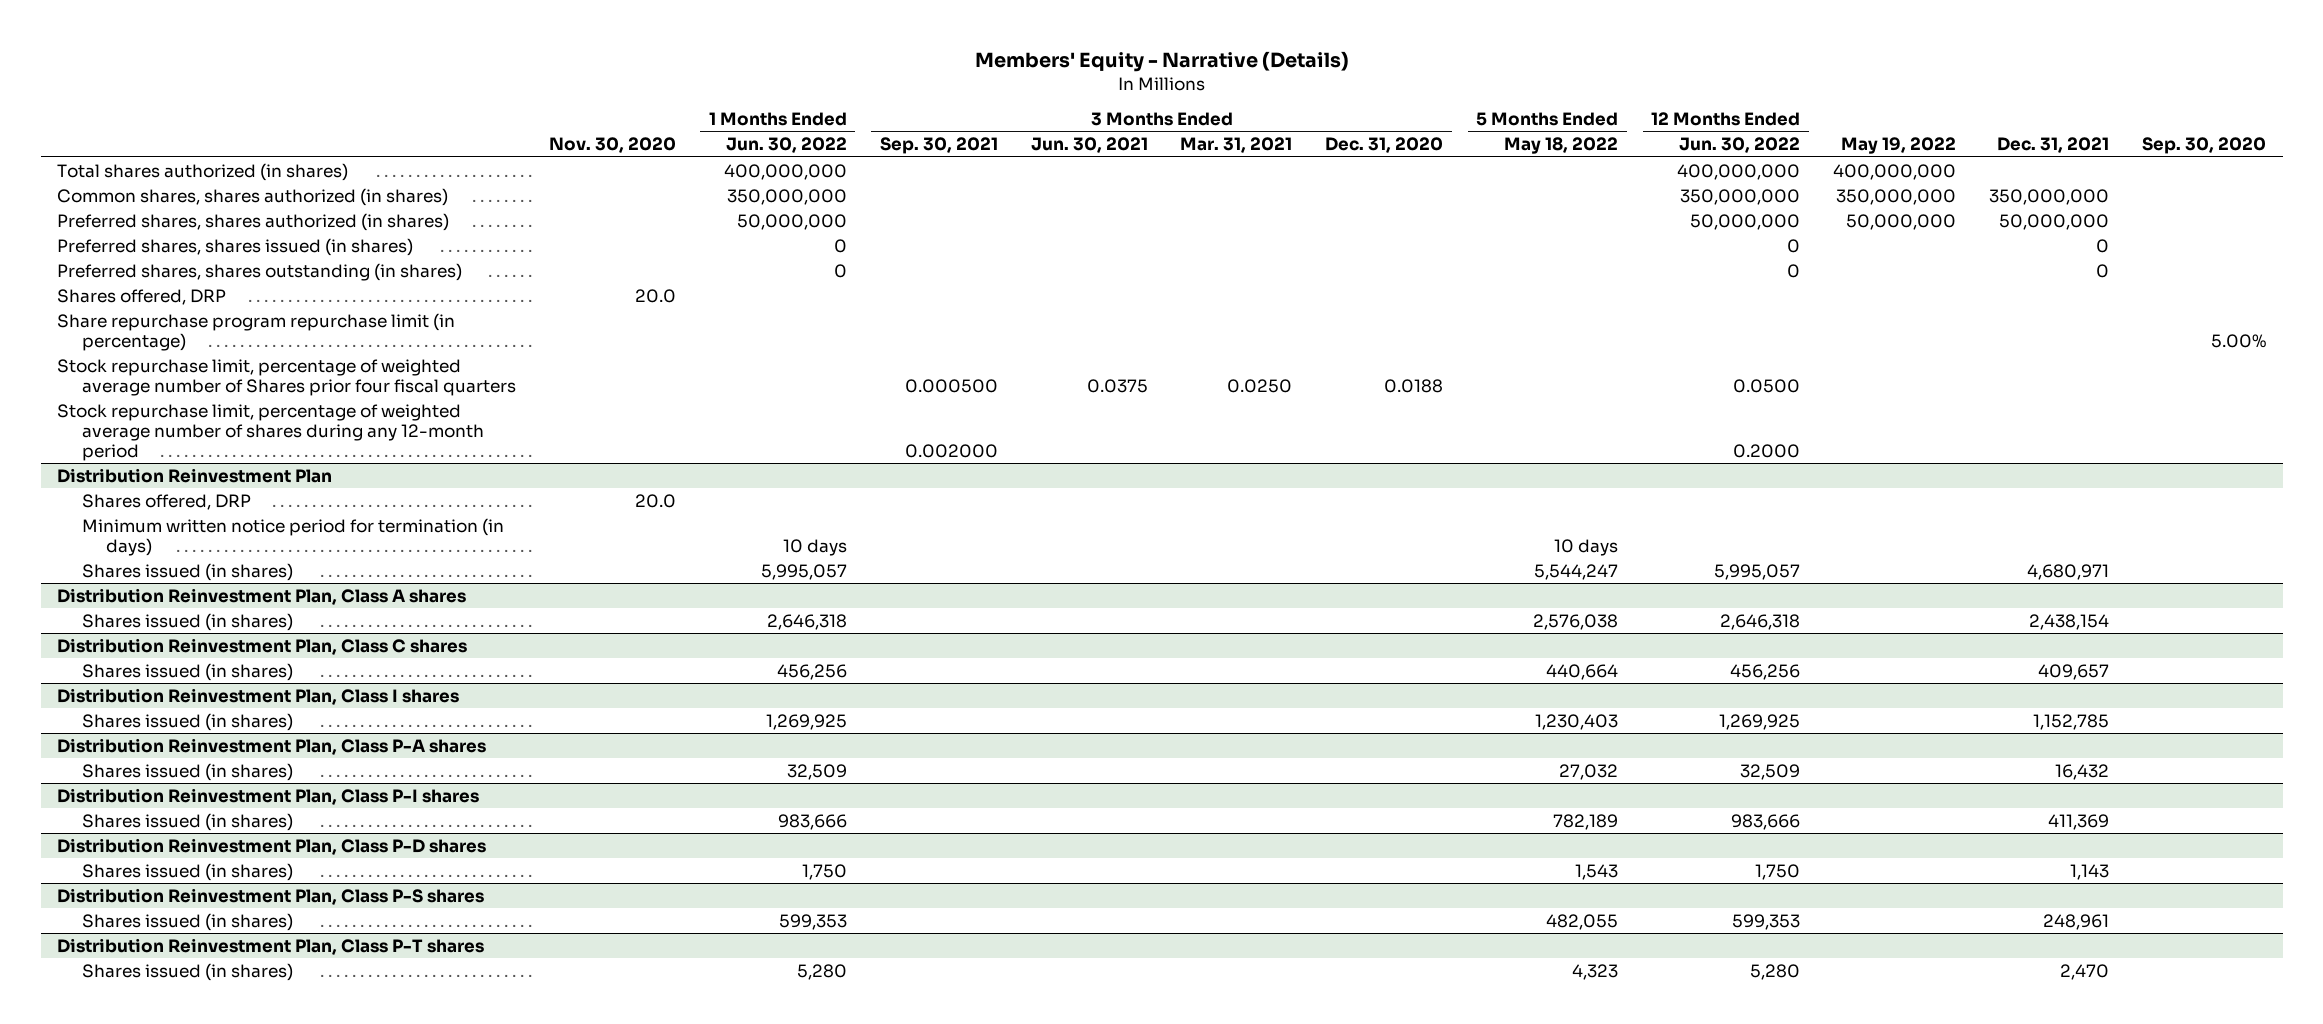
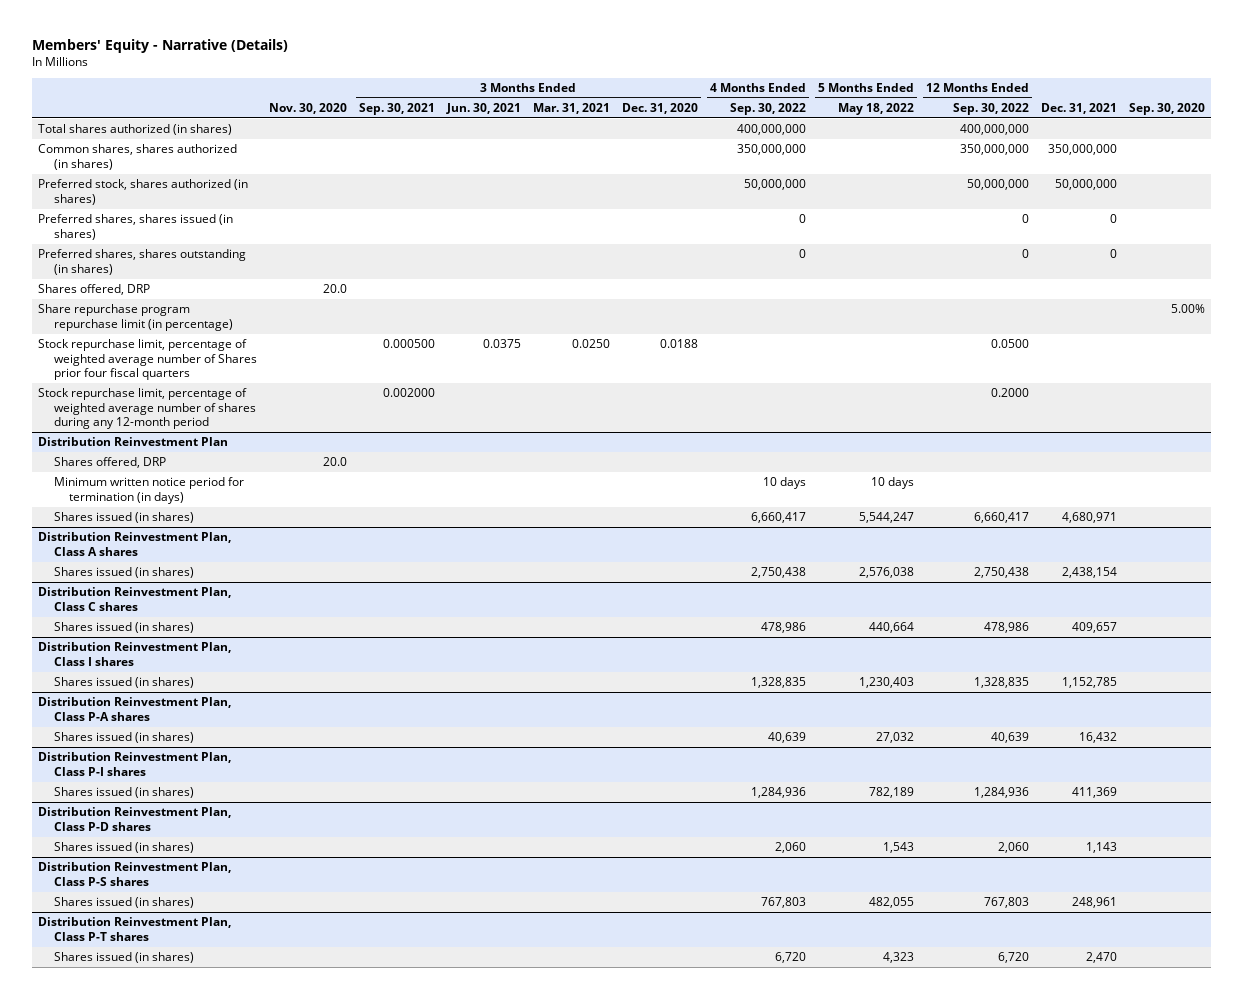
- | Nov. 30, 2020 | 1 Months Ended Jun. 30, 2022 | 3 Months Ended Sep. 30, 2021 | 3 Months Ended Jun. 30, 2021 | 3 Months Ended Mar. 31, 2021 | 3 Months Ended Dec. 31, 2020 | 5 Months Ended May 18, 2022 | 12 Months Ended Jun. 30, 2022 | May 19, 2022 | Dec. 31, 2021 | Sep. 30, 2020
+ | Nov. 30, 2020 | 3 Months Ended Sep. 30, 2021 | 3 Months Ended Jun. 30, 2021 | 3 Months Ended Mar. 31, 2021 | 3 Months Ended Dec. 31, 2020 | 4 Months Ended Sep. 30, 2022 | 5 Months Ended May 18, 2022 | 12 Months Ended Sep. 30, 2022 | Dec. 31, 2021 | Sep. 30, 2020
- Preferred shares, shares authorized (in shares) | | 50,000,000 | | | | | | 50,000,000 | 50,000,000 | 50,000,000 |
+ Preferred stock, shares authorized (in shares) | | | | | | 50,000,000 | | 50,000,000 | 50,000,000 |

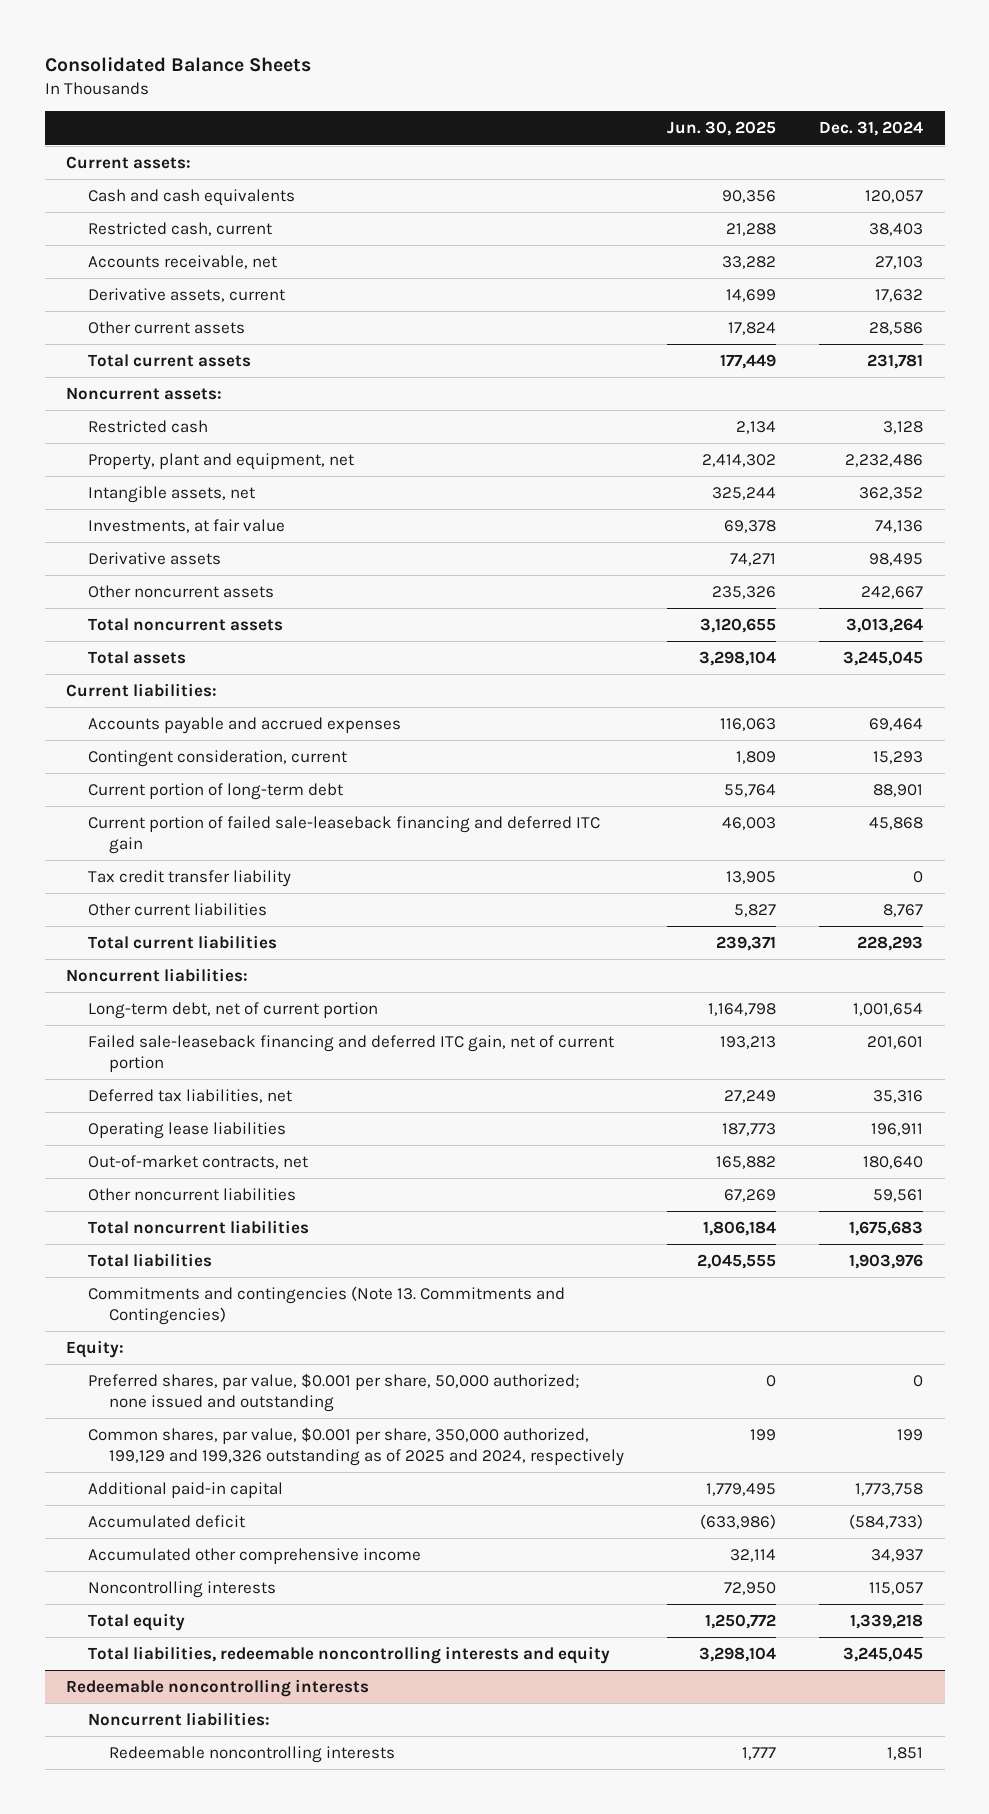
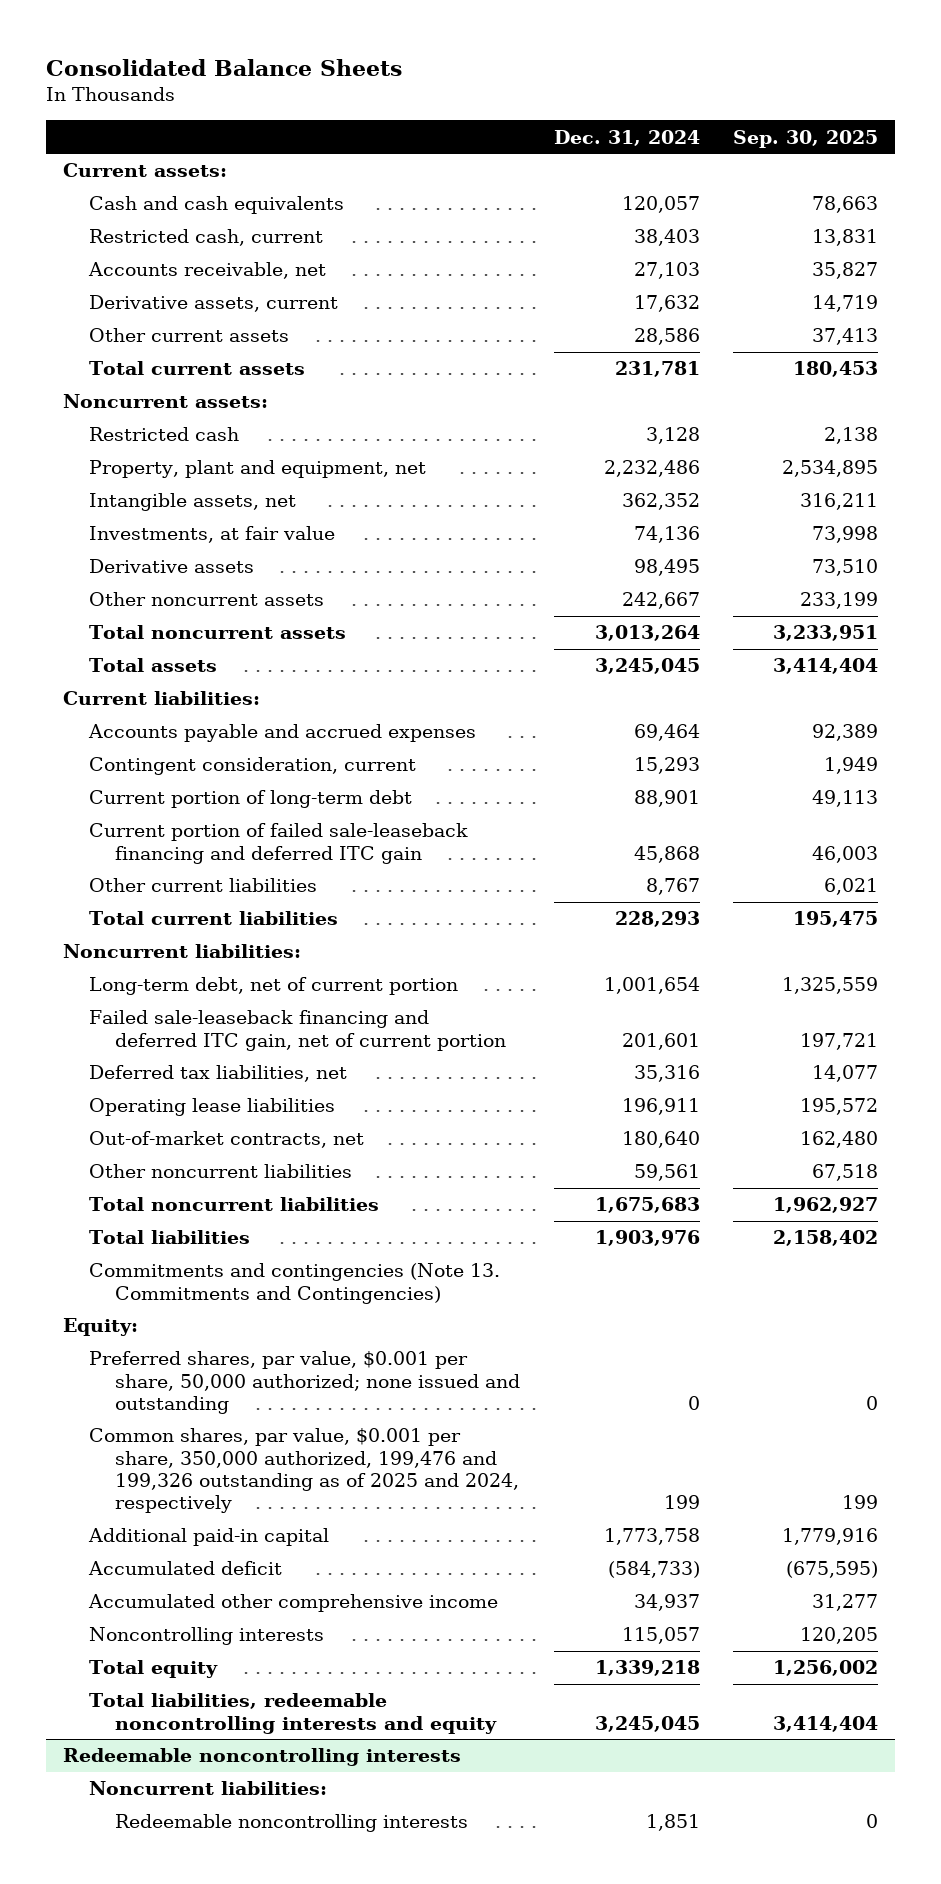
- | Jun. 30, 2025 | Dec. 31, 2024
+ | Dec. 31, 2024 | Sep. 30, 2025
- Tax credit transfer liability | 13,905 | 0
- Common shares, par value, $0.001 per share, 350,000 authorized, 199,129 and 199,326 outstanding as of 2025 and 2024, respectively | 199 | 199
+ Common shares, par value, $0.001 per share, 350,000 authorized, 199,476 and 199,326 outstanding as of 2025 and 2024, respectively | 199 | 199

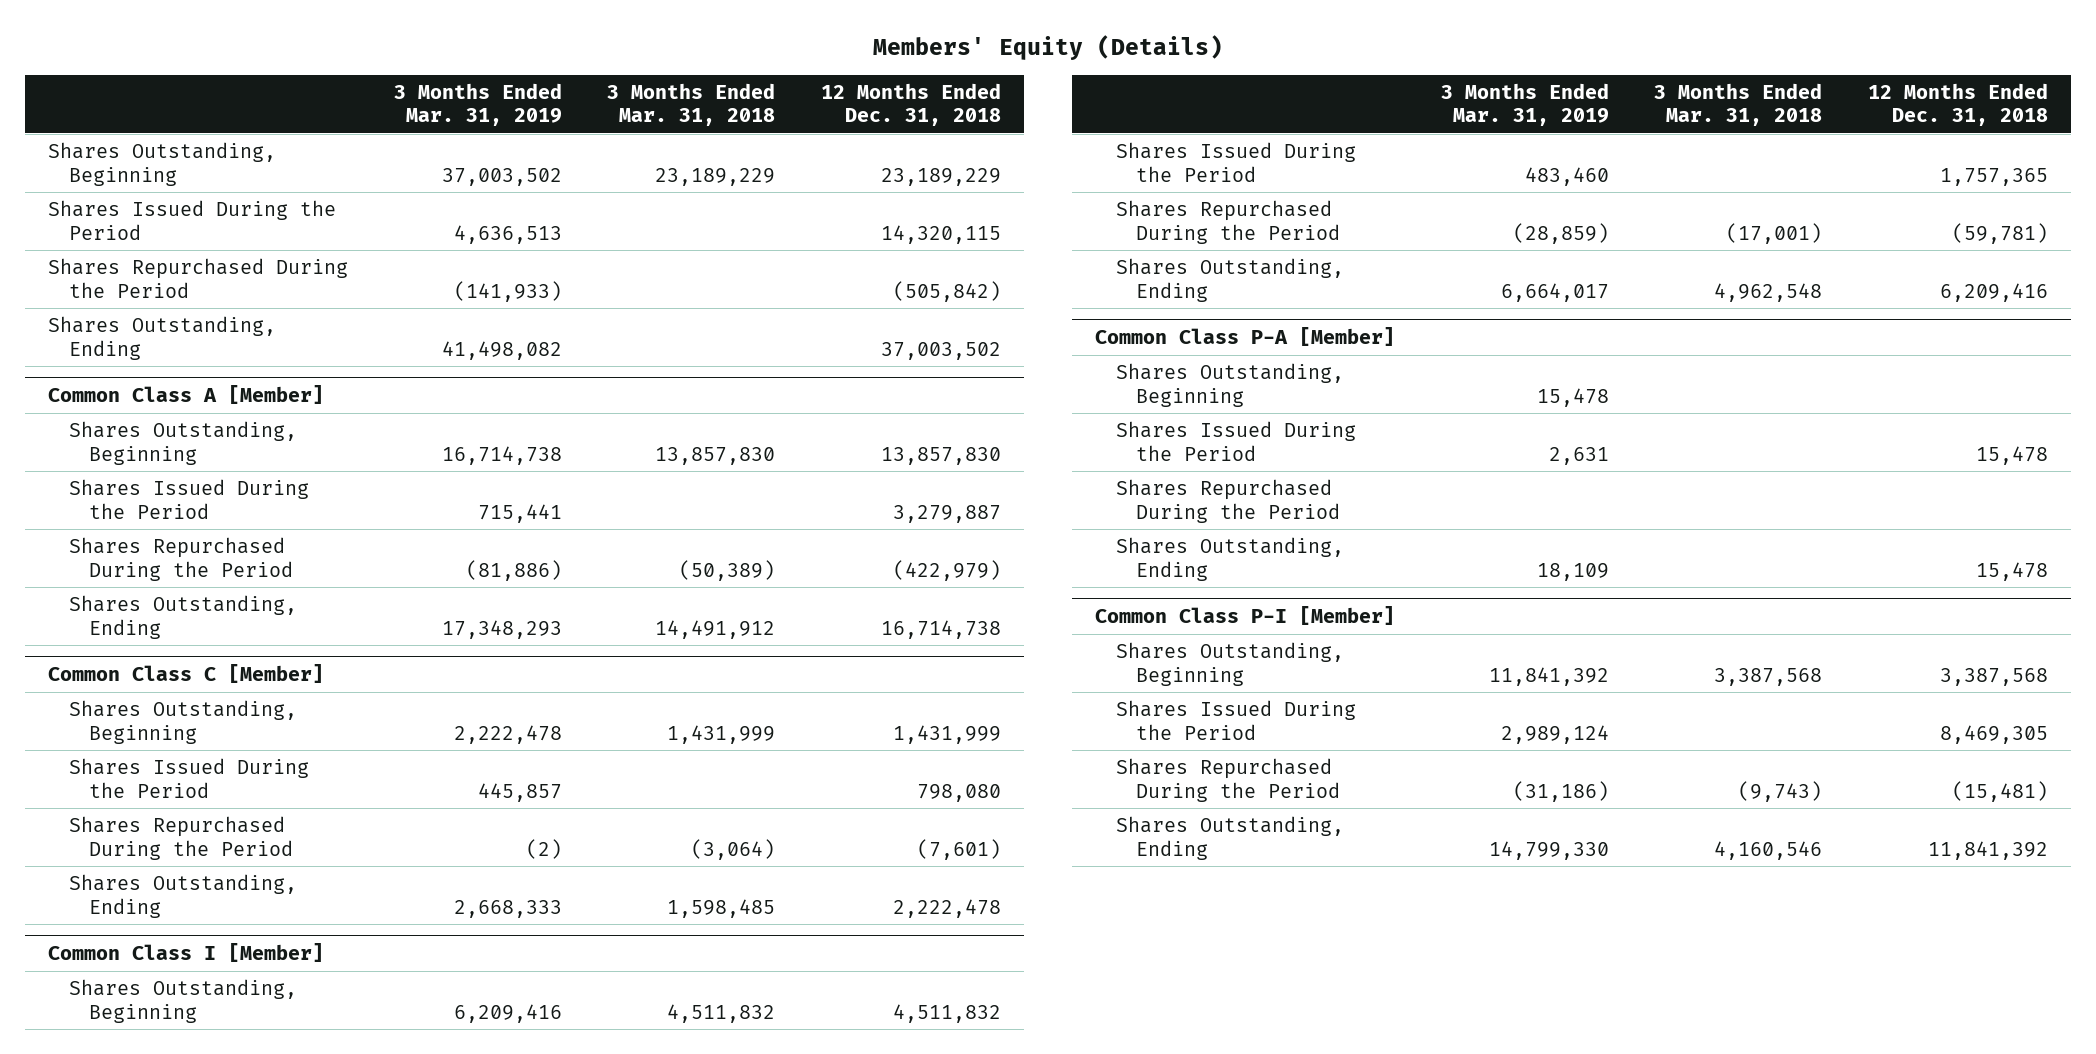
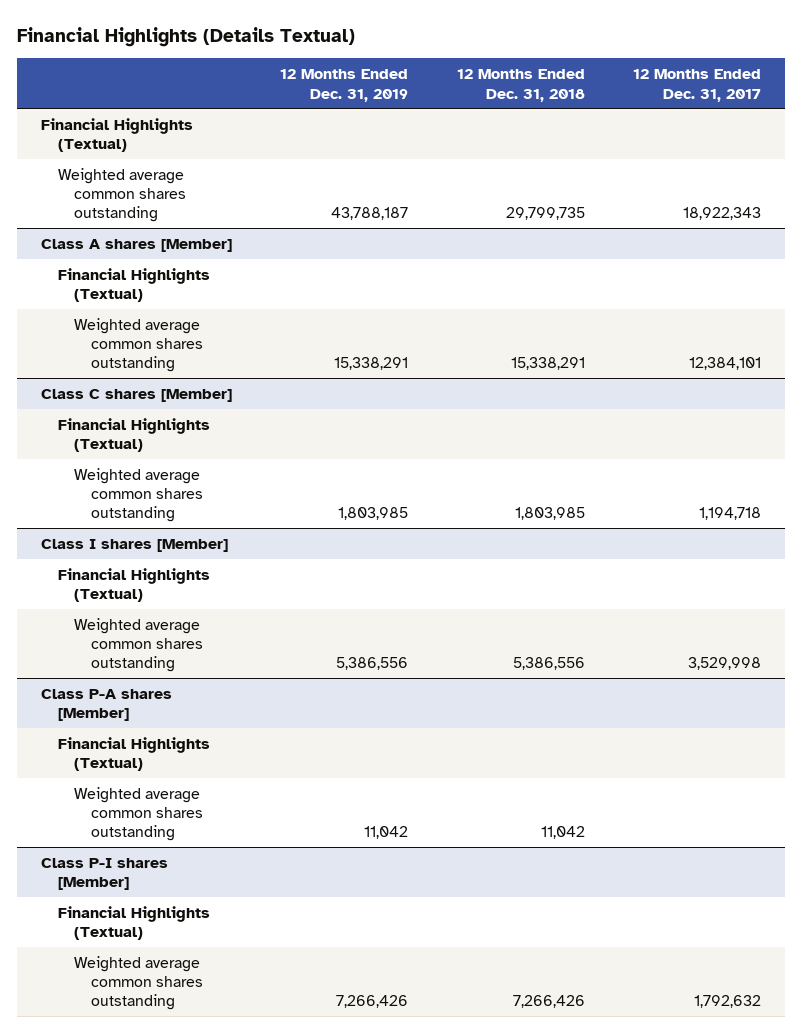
- Members' Equity (Details)
+ Financial Highlights (Details Textual)
- | 3 Months Ended Mar. 31, 2019 | 3 Months Ended Mar. 31, 2018 | 12 Months Ended Dec. 31, 2018
+ | 12 Months Ended Dec. 31, 2019 | 12 Months Ended Dec. 31, 2018 | 12 Months Ended Dec. 31, 2017
- Shares Outstanding, Beginning | 37,003,502 | 23,189,229 | 23,189,229
- Shares Issued During the Period | 4,636,513 | | 14,320,115
- Shares Repurchased During the Period | (141,933) | | (505,842)
- Shares Outstanding, Ending | 41,498,082 | | 37,003,502
- Common Class A [Member]
- Shares Outstanding, Beginning | 16,714,738 | 13,857,830 | 13,857,830
- Shares Issued During the Period | 715,441 | | 3,279,887
- Shares Repurchased During the Period | (81,886) | (50,389) | (422,979)
- Shares Outstanding, Ending | 17,348,293 | 14,491,912 | 16,714,738
- Common Class C [Member]
- Shares Outstanding, Beginning | 2,222,478 | 1,431,999 | 1,431,999
- Shares Issued During the Period | 445,857 | | 798,080
- Shares Repurchased During the Period | (2) | (3,064) | (7,601)
- Shares Outstanding, Ending | 2,668,333 | 1,598,485 | 2,222,478
- Common Class I [Member]
- Shares Outstanding, Beginning | 6,209,416 | 4,511,832 | 4,511,832
- Shares Issued During the Period | 483,460 | | 1,757,365
- Shares Repurchased During the Period | (28,859) | (17,001) | (59,781)
- Shares Outstanding, Ending | 6,664,017 | 4,962,548 | 6,209,416
- Common Class P-A [Member]
- Shares Outstanding, Beginning | 15,478 | |
- Shares Issued During the Period | 2,631 | | 15,478
- Shares Repurchased During the Period
- Shares Outstanding, Ending | 18,109 | | 15,478
- Common Class P-I [Member]
- Shares Outstanding, Beginning | 11,841,392 | 3,387,568 | 3,387,568
- Shares Issued During the Period | 2,989,124 | | 8,469,305
- Shares Repurchased During the Period | (31,186) | (9,743) | (15,481)
- Shares Outstanding, Ending | 14,799,330 | 4,160,546 | 11,841,392
+ Financial Highlights (Textual)
+ Weighted average common shares outstanding | 43,788,187 | 29,799,735 | 18,922,343
+ Class A shares [Member]
+ Financial Highlights (Textual)
+ Weighted average common shares outstanding | 15,338,291 | 15,338,291 | 12,384,101
+ Class C shares [Member]
+ Financial Highlights (Textual)
+ Weighted average common shares outstanding | 1,803,985 | 1,803,985 | 1,194,718
+ Class I shares [Member]
+ Financial Highlights (Textual)
+ Weighted average common shares outstanding | 5,386,556 | 5,386,556 | 3,529,998
+ Class P-A shares [Member]
+ Financial Highlights (Textual)
+ Weighted average common shares outstanding | 11,042 | 11,042 |
+ Class P-I shares [Member]
+ Financial Highlights (Textual)
+ Weighted average common shares outstanding | 7,266,426 | 7,266,426 | 1,792,632

